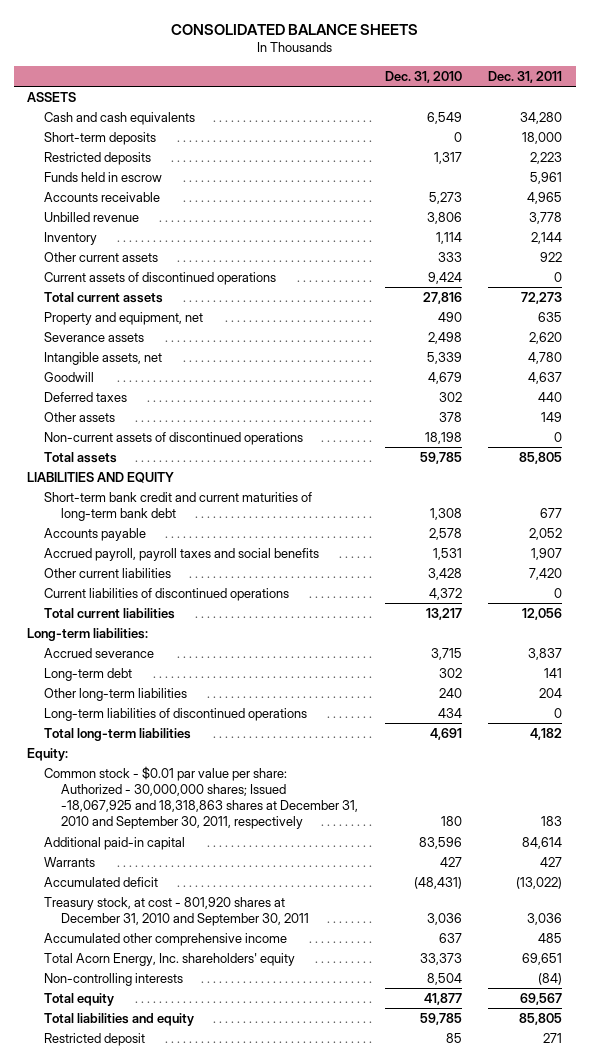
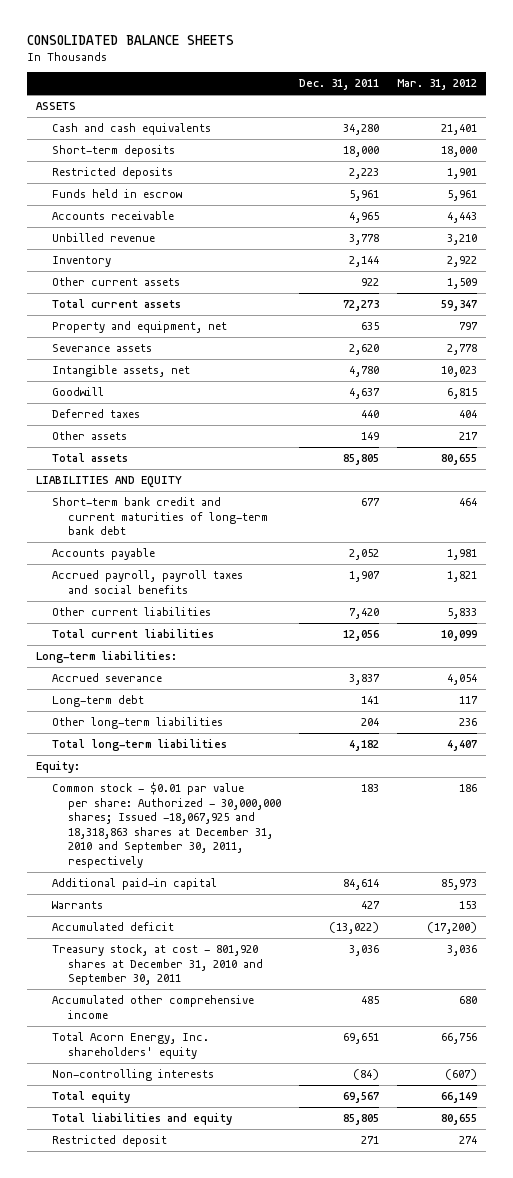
- | Dec. 31, 2010 | Dec. 31, 2011
+ | Dec. 31, 2011 | Mar. 31, 2012
- Current assets of discontinued operations | 9,424 | 0
- Non-current assets of discontinued operations | 18,198 | 0
- Current liabilities of discontinued operations | 4,372 | 0
- Long-term liabilities of discontinued operations | 434 | 0

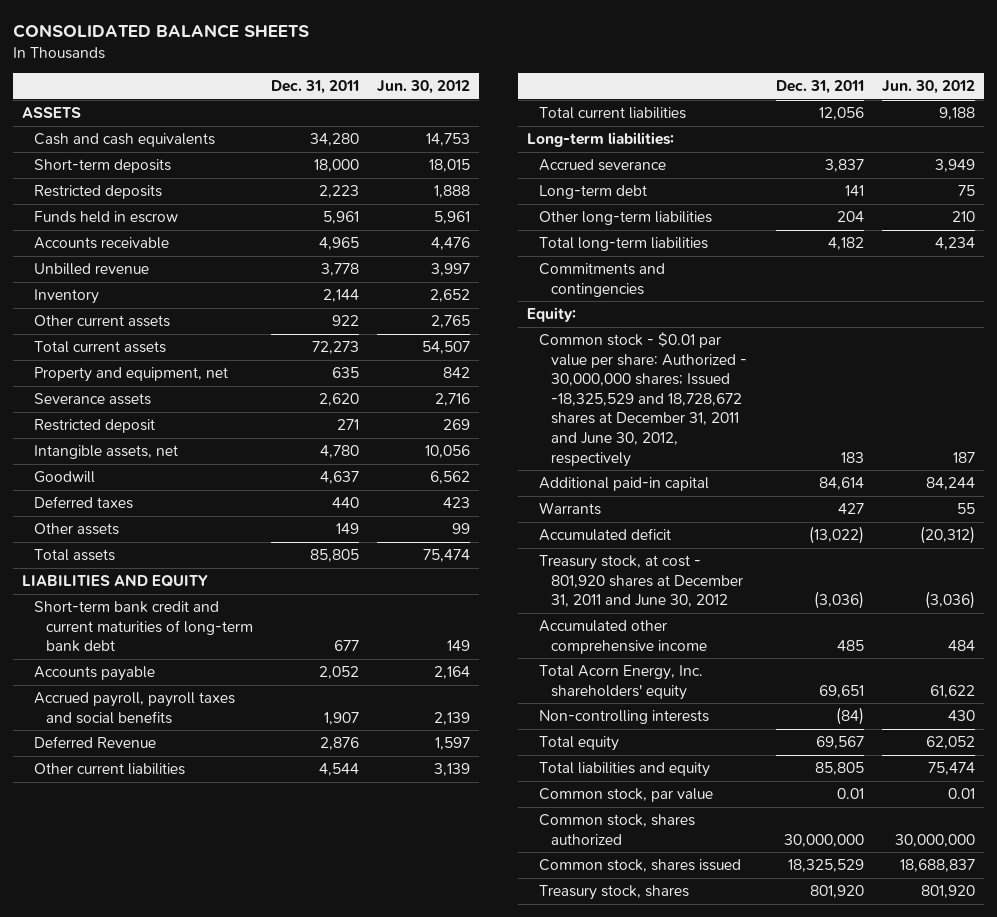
- | Dec. 31, 2011 | Mar. 31, 2012
+ | Dec. 31, 2011 | Jun. 30, 2012
moved up: Restricted deposit | 271 | 269
- Other current liabilities | 7,420 | 5,833
+ Deferred Revenue | 2,876 | 1,597
+ Other current liabilities | 4,544 | 3,139
+ Commitments and contingencies
- Common stock - $0.01 par value per share: Authorized - 30,000,000 shares; Issued -18,067,925 and 18,318,863 shares at December 31, 2010 and September 30, 2011, respectively | 183 | 186
+ Common stock - $0.01 par value per share: Authorized - 30,000,000 shares; Issued -18,325,529 and 18,728,672 shares at December 31, 2011 and June 30, 2012, respectively | 183 | 187
- Treasury stock, at cost - 801,920 shares at December 31, 2010 and September 30, 2011 | 3,036 | 3,036
+ Treasury stock, at cost - 801,920 shares at December 31, 2011 and June 30, 2012 | (3,036) | (3,036)
+ Common stock, par value | 0.01 | 0.01
+ Common stock, shares authorized | 30,000,000 | 30,000,000
+ Common stock, shares issued | 18,325,529 | 18,688,837
+ Treasury stock, shares | 801,920 | 801,920

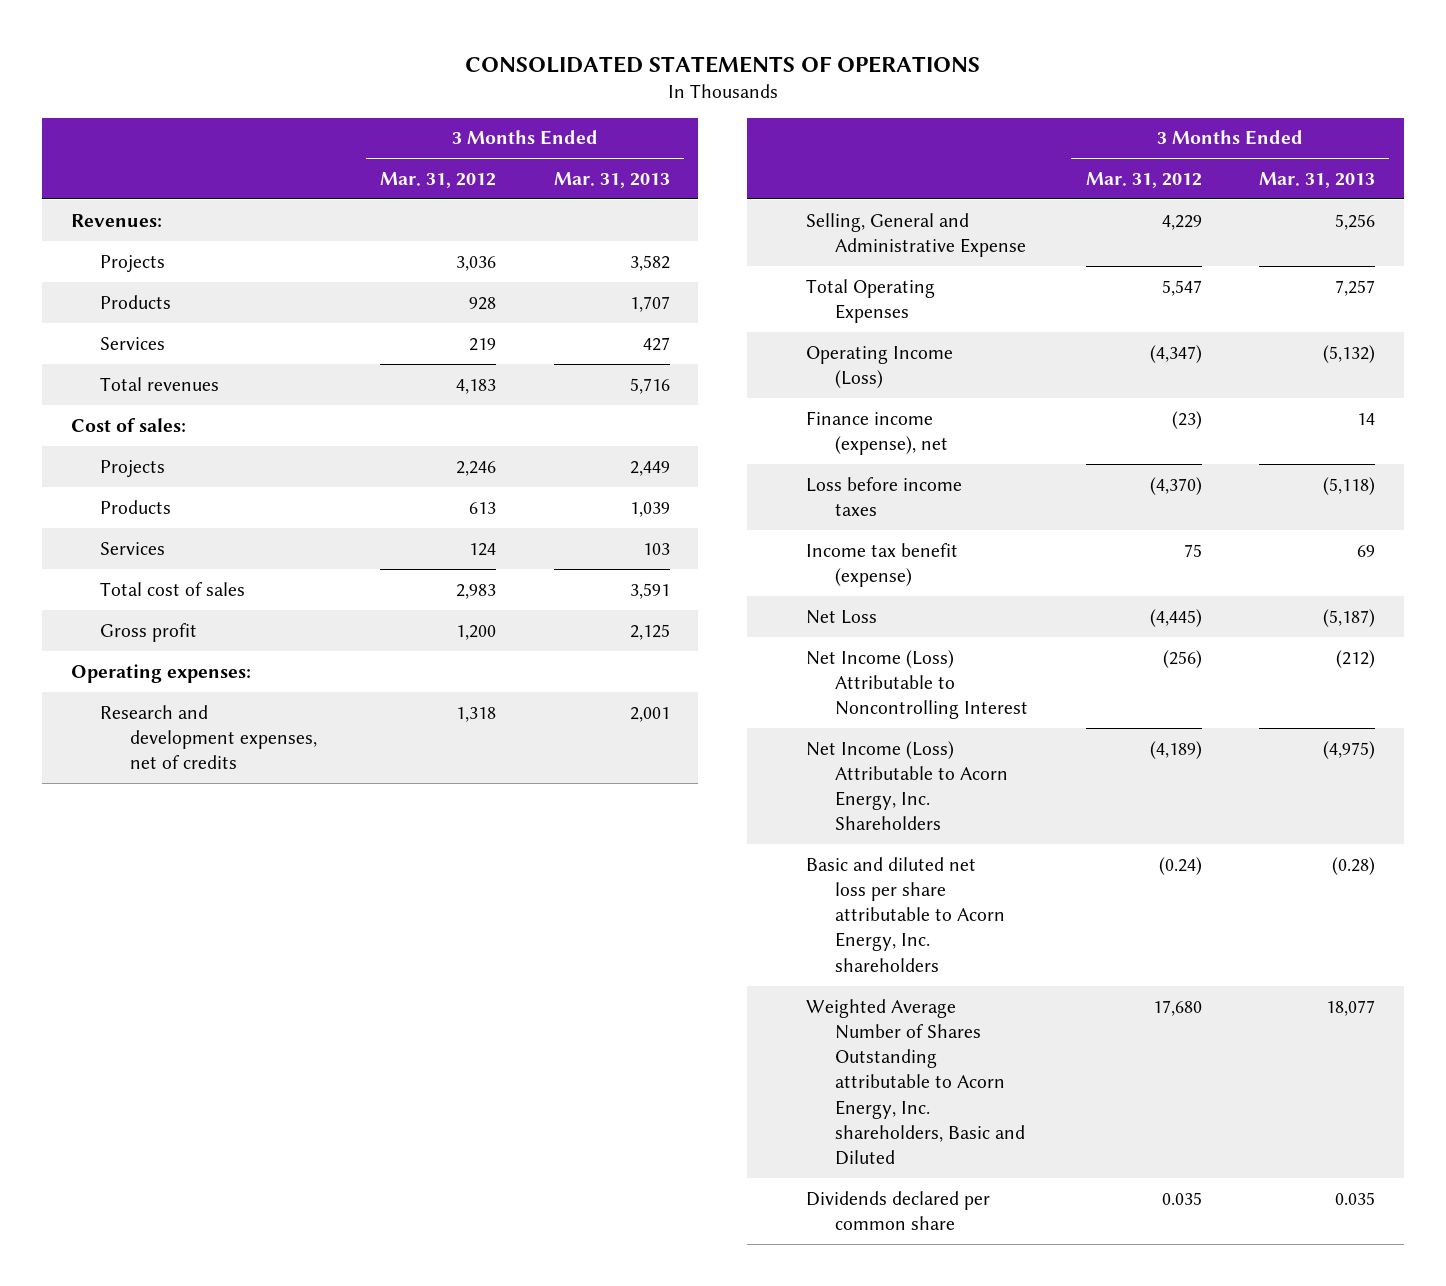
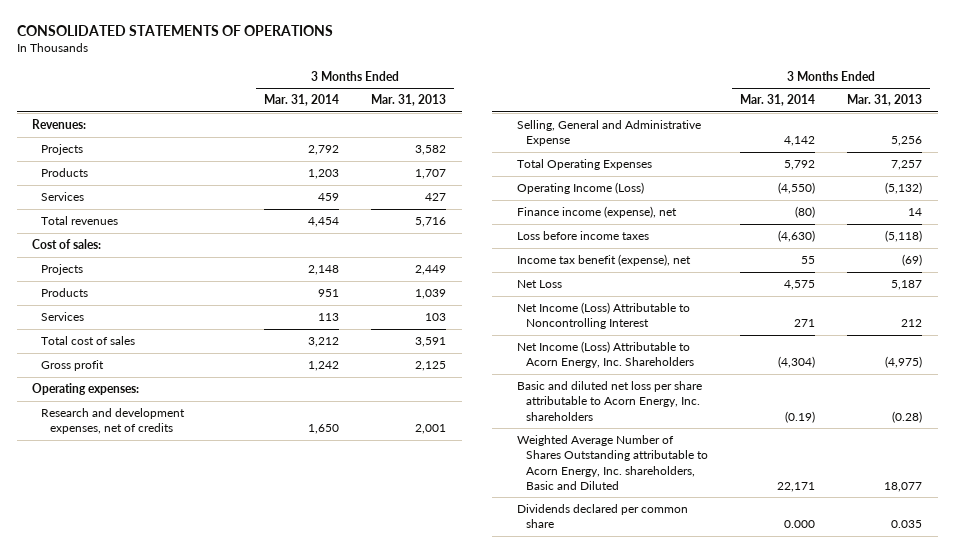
- | 3 Months Ended Mar. 31, 2012 | 3 Months Ended Mar. 31, 2013
+ | 3 Months Ended Mar. 31, 2014 | 3 Months Ended Mar. 31, 2013
- Income tax benefit (expense) | 75 | 69
- Net Loss | (4,445) | (5,187)
- Net Income (Loss) Attributable to Noncontrolling Interest | (256) | (212)
+ Income tax benefit (expense), net | 55 | (69)
+ Net Loss | 4,575 | 5,187
+ Net Income (Loss) Attributable to Noncontrolling Interest | 271 | 212

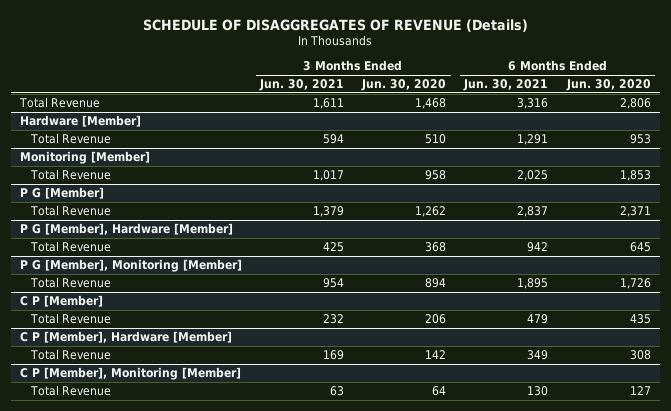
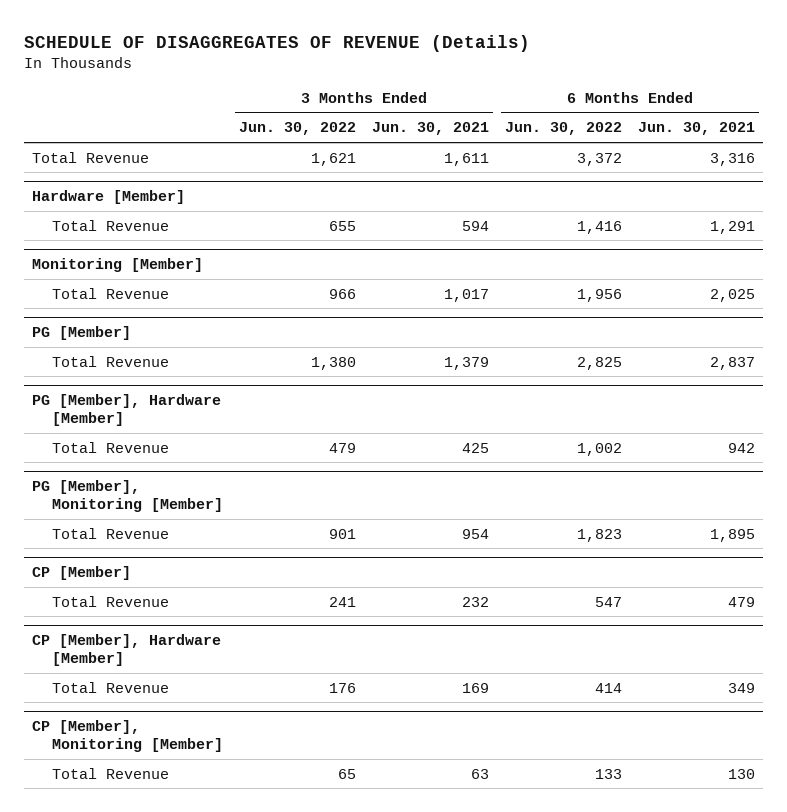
- | 3 Months Ended Jun. 30, 2021 | 3 Months Ended Jun. 30, 2020 | 6 Months Ended Jun. 30, 2021 | 6 Months Ended Jun. 30, 2020
+ | 3 Months Ended Jun. 30, 2022 | 3 Months Ended Jun. 30, 2021 | 6 Months Ended Jun. 30, 2022 | 6 Months Ended Jun. 30, 2021
- P G [Member]
+ PG [Member]
- P G [Member], Hardware [Member]
+ PG [Member], Hardware [Member]
- P G [Member], Monitoring [Member]
+ PG [Member], Monitoring [Member]
- C P [Member]
+ CP [Member]
- C P [Member], Hardware [Member]
+ CP [Member], Hardware [Member]
- C P [Member], Monitoring [Member]
+ CP [Member], Monitoring [Member]

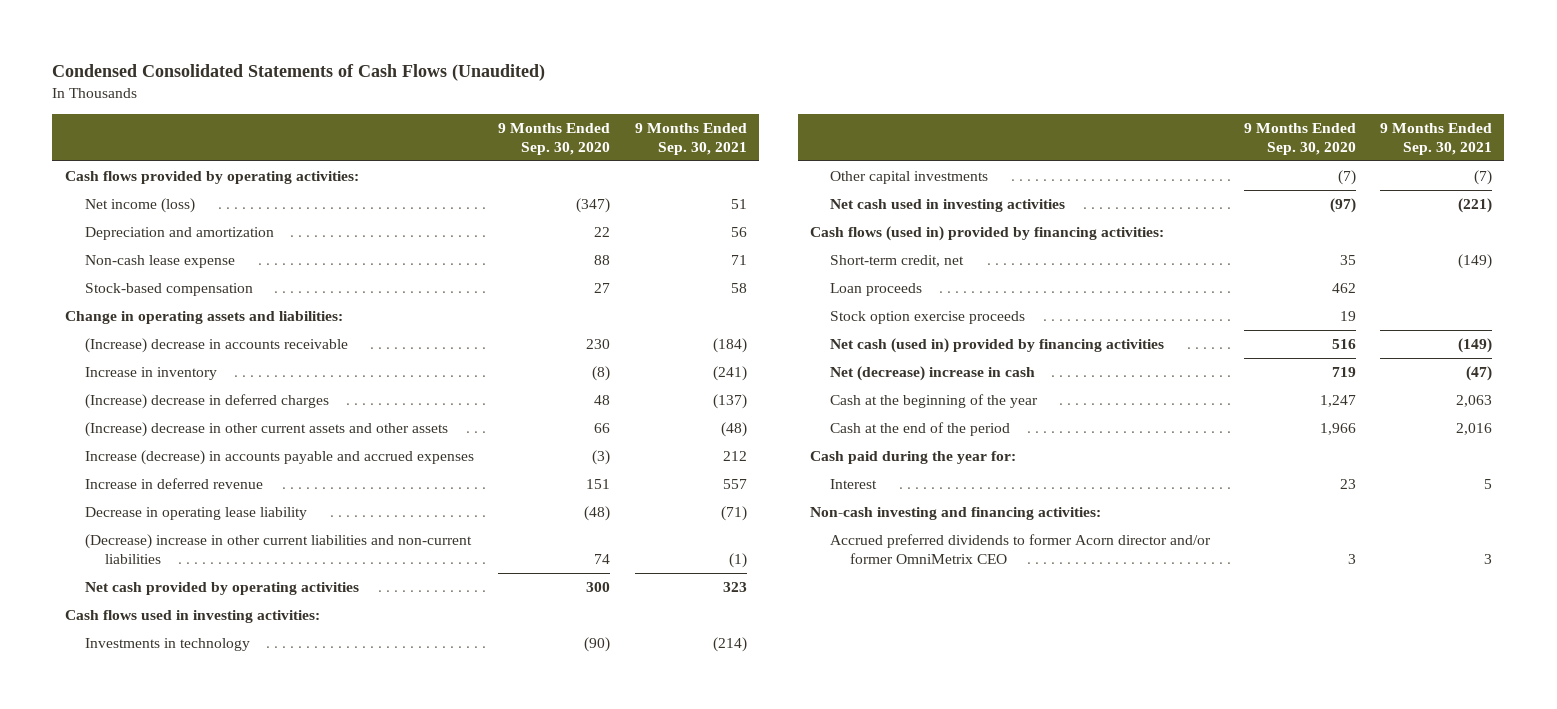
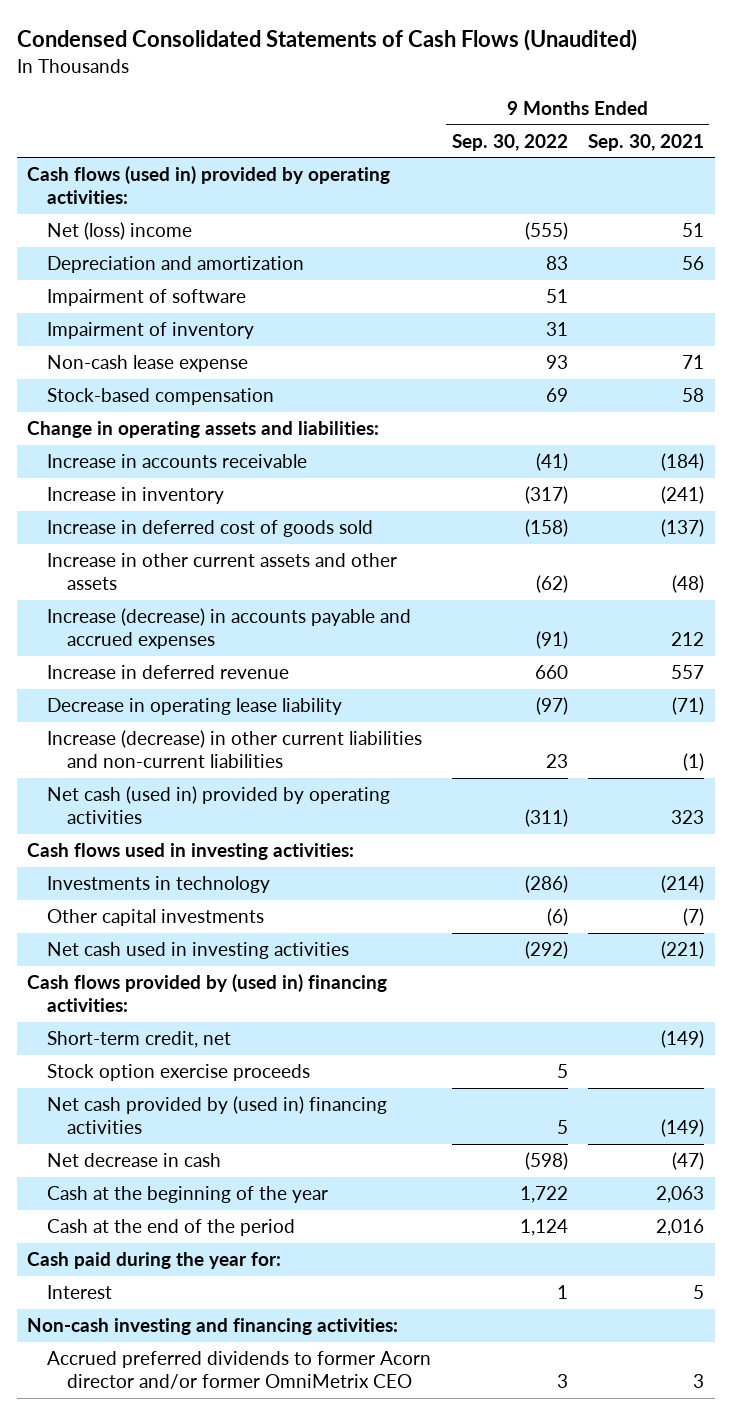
- | 9 Months Ended Sep. 30, 2020 | 9 Months Ended Sep. 30, 2021
+ | 9 Months Ended Sep. 30, 2022 | 9 Months Ended Sep. 30, 2021
- Cash flows provided by operating activities:
- Net income (loss) | (347) | 51
+ Cash flows (used in) provided by operating activities:
+ Net (loss) income | (555) | 51
+ Impairment of software | 51 |
+ Impairment of inventory | 31 |
- (Increase) decrease in accounts receivable | 230 | (184)
+ Increase in accounts receivable | (41) | (184)
- (Increase) decrease in deferred charges | 48 | (137)
- (Increase) decrease in other current assets and other assets | 66 | (48)
+ Increase in deferred cost of goods sold | (158) | (137)
+ Increase in other current assets and other assets | (62) | (48)
- (Decrease) increase in other current liabilities and non-current liabilities | 74 | (1)
- Net cash provided by operating activities | 300 | 323
+ Increase (decrease) in other current liabilities and non-current liabilities | 23 | (1)
+ Net cash (used in) provided by operating activities | (311) | 323
- Cash flows (used in) provided by financing activities:
+ Cash flows provided by (used in) financing activities:
- Loan proceeds | 462 |
- Net cash (used in) provided by financing activities | 516 | (149)
- Net (decrease) increase in cash | 719 | (47)
+ Net cash provided by (used in) financing activities | 5 | (149)
+ Net decrease in cash | (598) | (47)

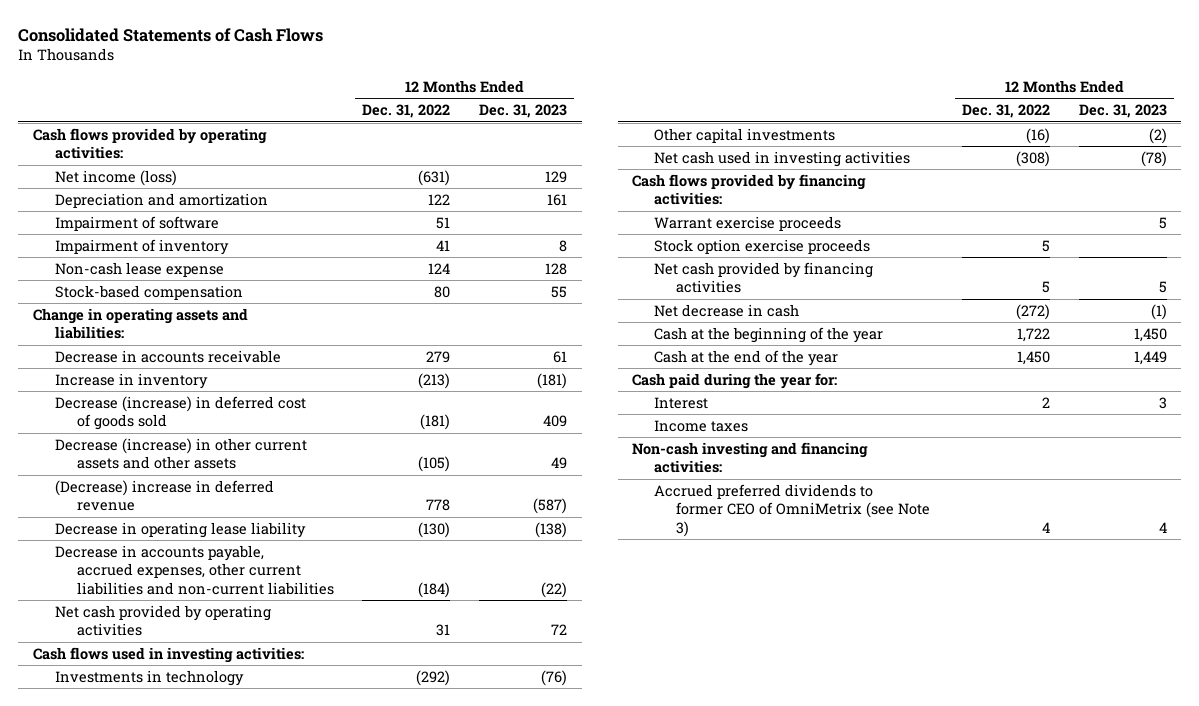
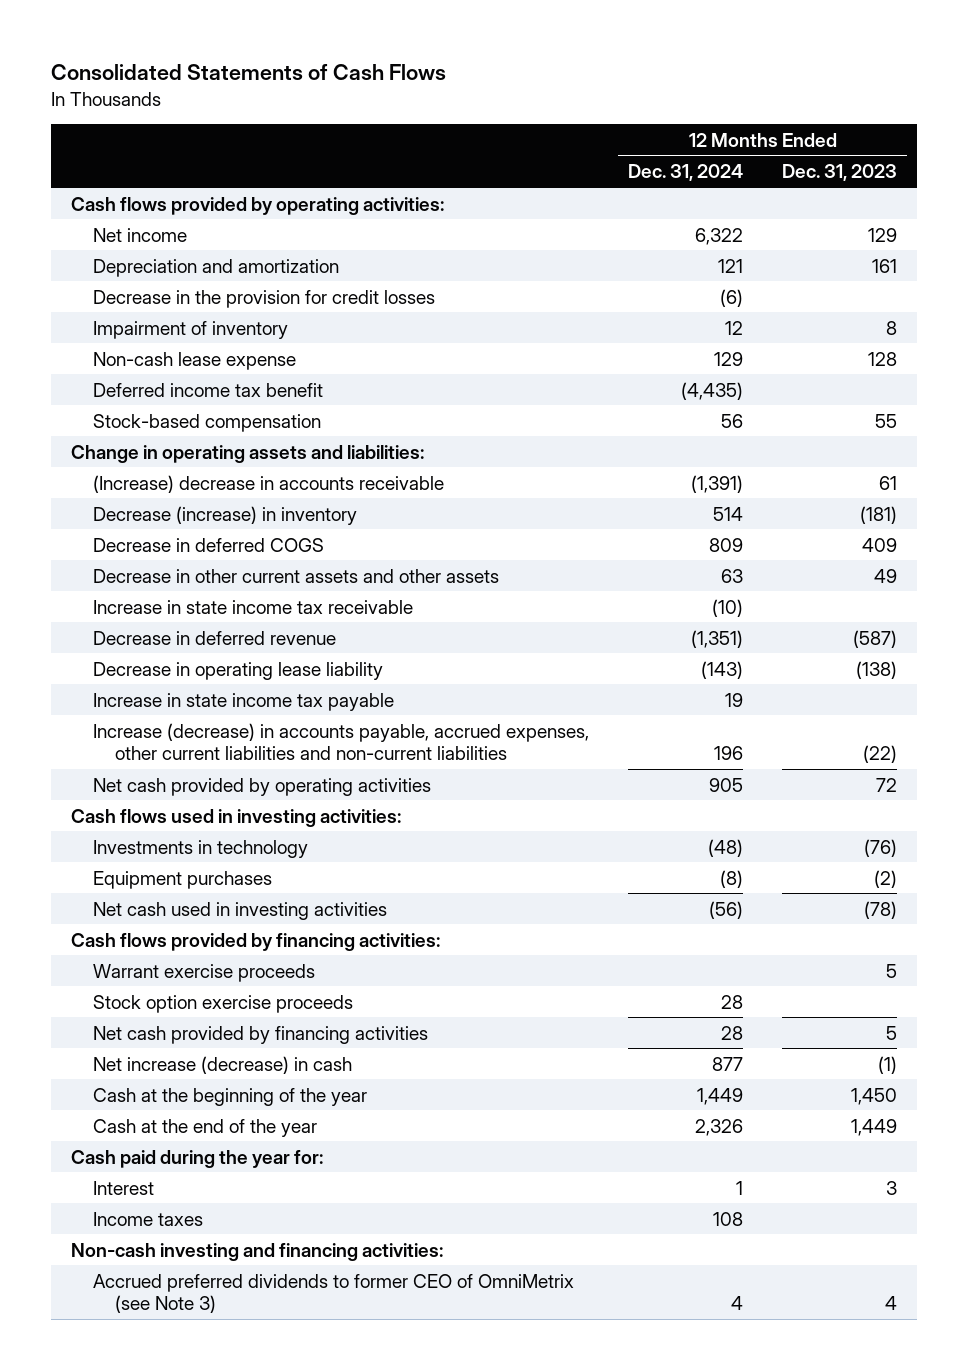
- | 12 Months Ended Dec. 31, 2022 | 12 Months Ended Dec. 31, 2023
+ | 12 Months Ended Dec. 31, 2024 | 12 Months Ended Dec. 31, 2023
- Net income (loss) | (631) | 129
+ Net income | 6,322 | 129
- Impairment of software | 51 |
+ Decrease in the provision for credit losses | (6) |
+ Deferred income tax benefit | (4,435) |
- Decrease in accounts receivable | 279 | 61
- Increase in inventory | (213) | (181)
- Decrease (increase) in deferred cost of goods sold | (181) | 409
- Decrease (increase) in other current assets and other assets | (105) | 49
- (Decrease) increase in deferred revenue | 778 | (587)
+ (Increase) decrease in accounts receivable | (1,391) | 61
+ Decrease (increase) in inventory | 514 | (181)
+ Decrease in deferred COGS | 809 | 409
+ Decrease in other current assets and other assets | 63 | 49
+ Increase in state income tax receivable | (10) |
+ Decrease in deferred revenue | (1,351) | (587)
- Decrease in accounts payable, accrued expenses, other current liabilities and non-current liabilities | (184) | (22)
+ Increase in state income tax payable | 19 |
+ Increase (decrease) in accounts payable, accrued expenses, other current liabilities and non-current liabilities | 196 | (22)
- Other capital investments | (16) | (2)
+ Equipment purchases | (8) | (2)
- Net decrease in cash | (272) | (1)
+ Net increase (decrease) in cash | 877 | (1)

